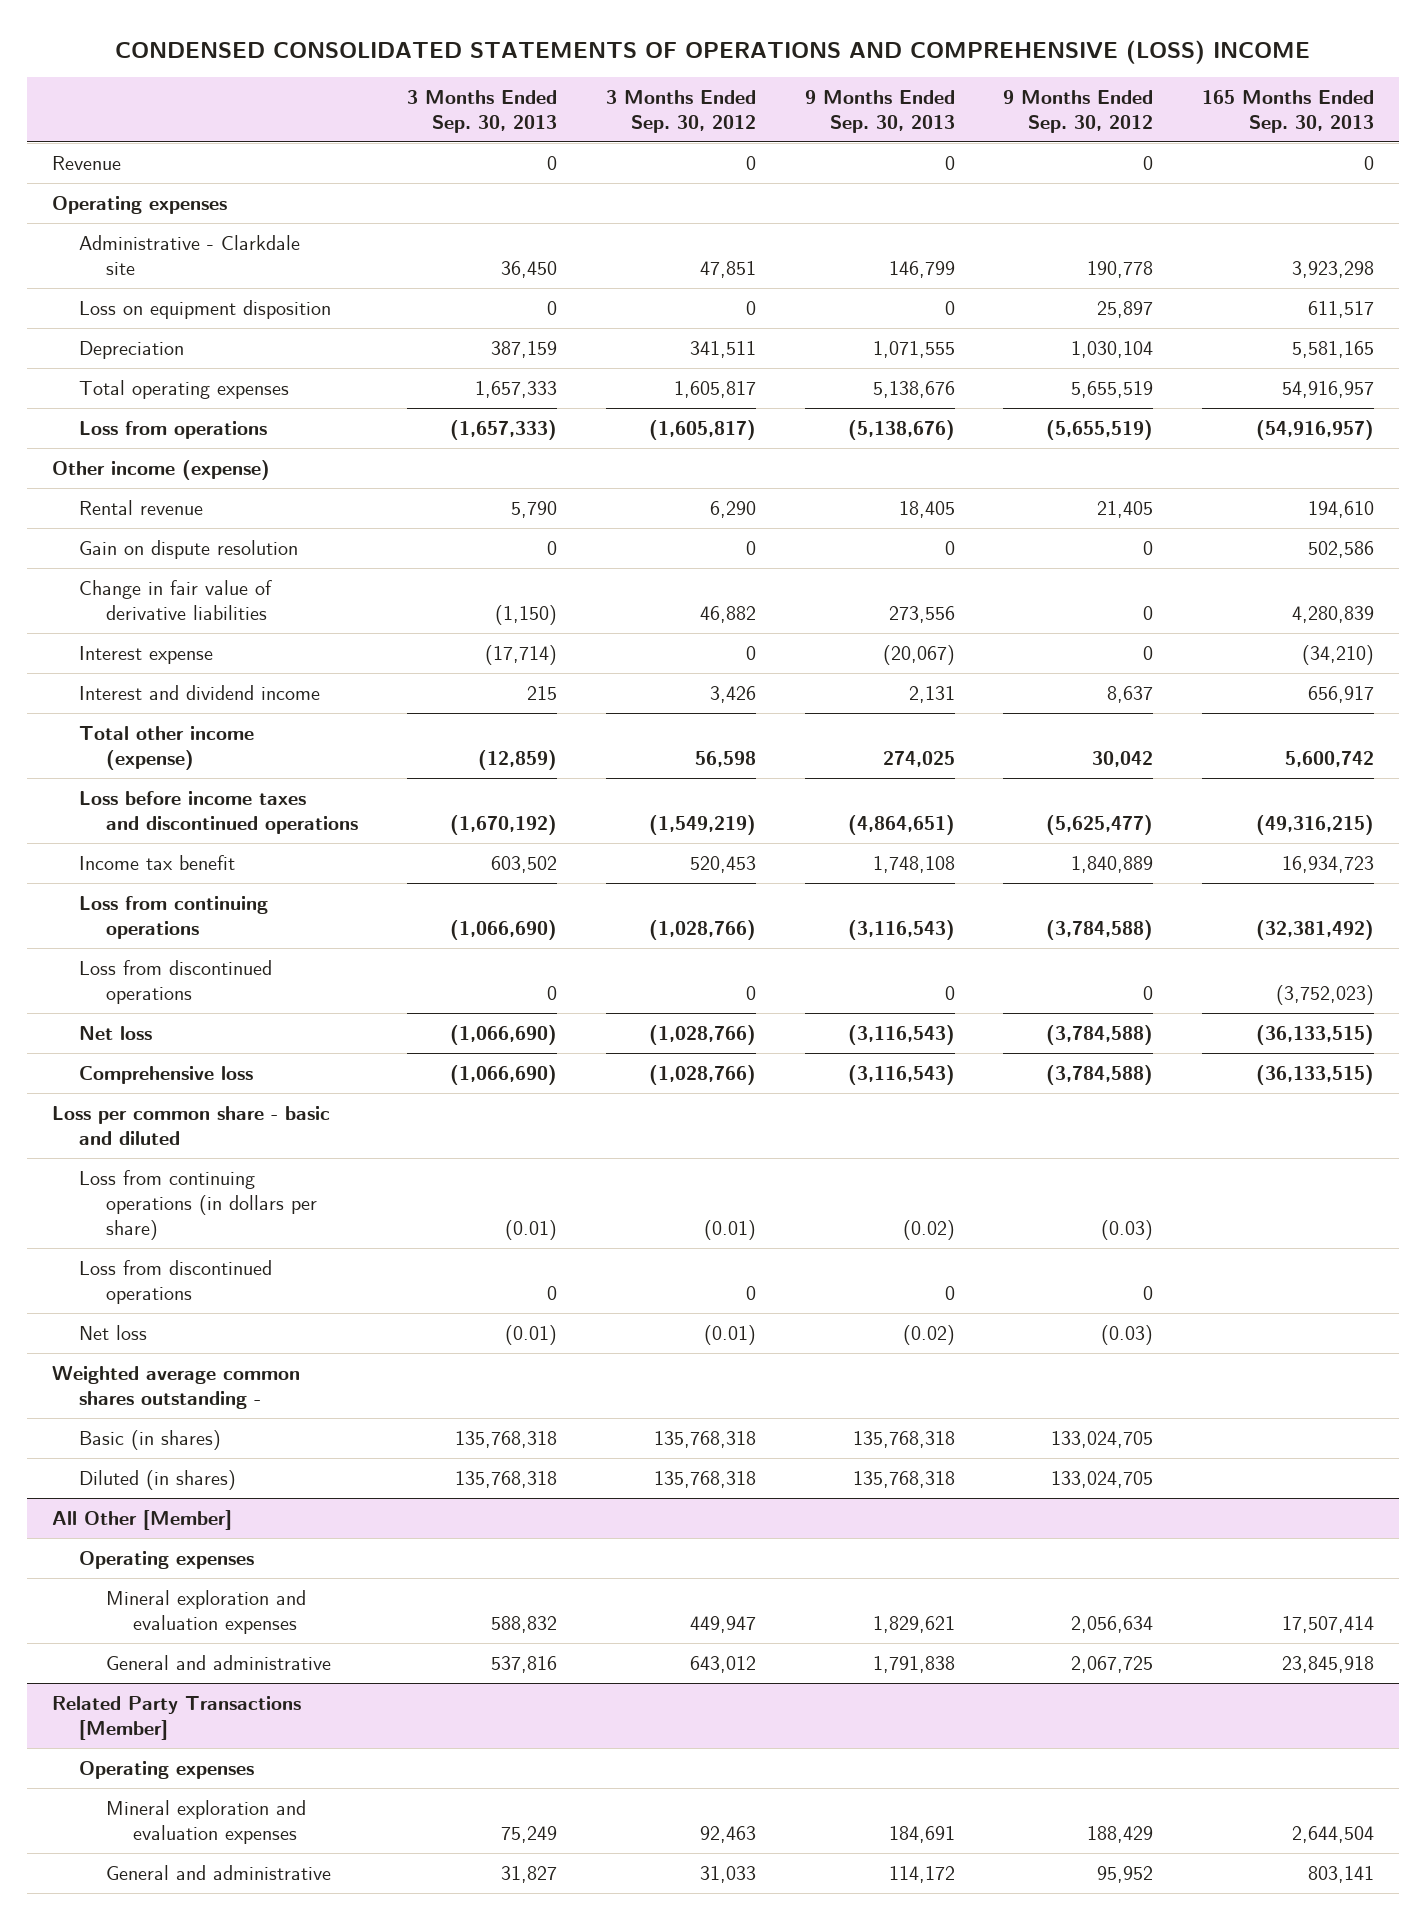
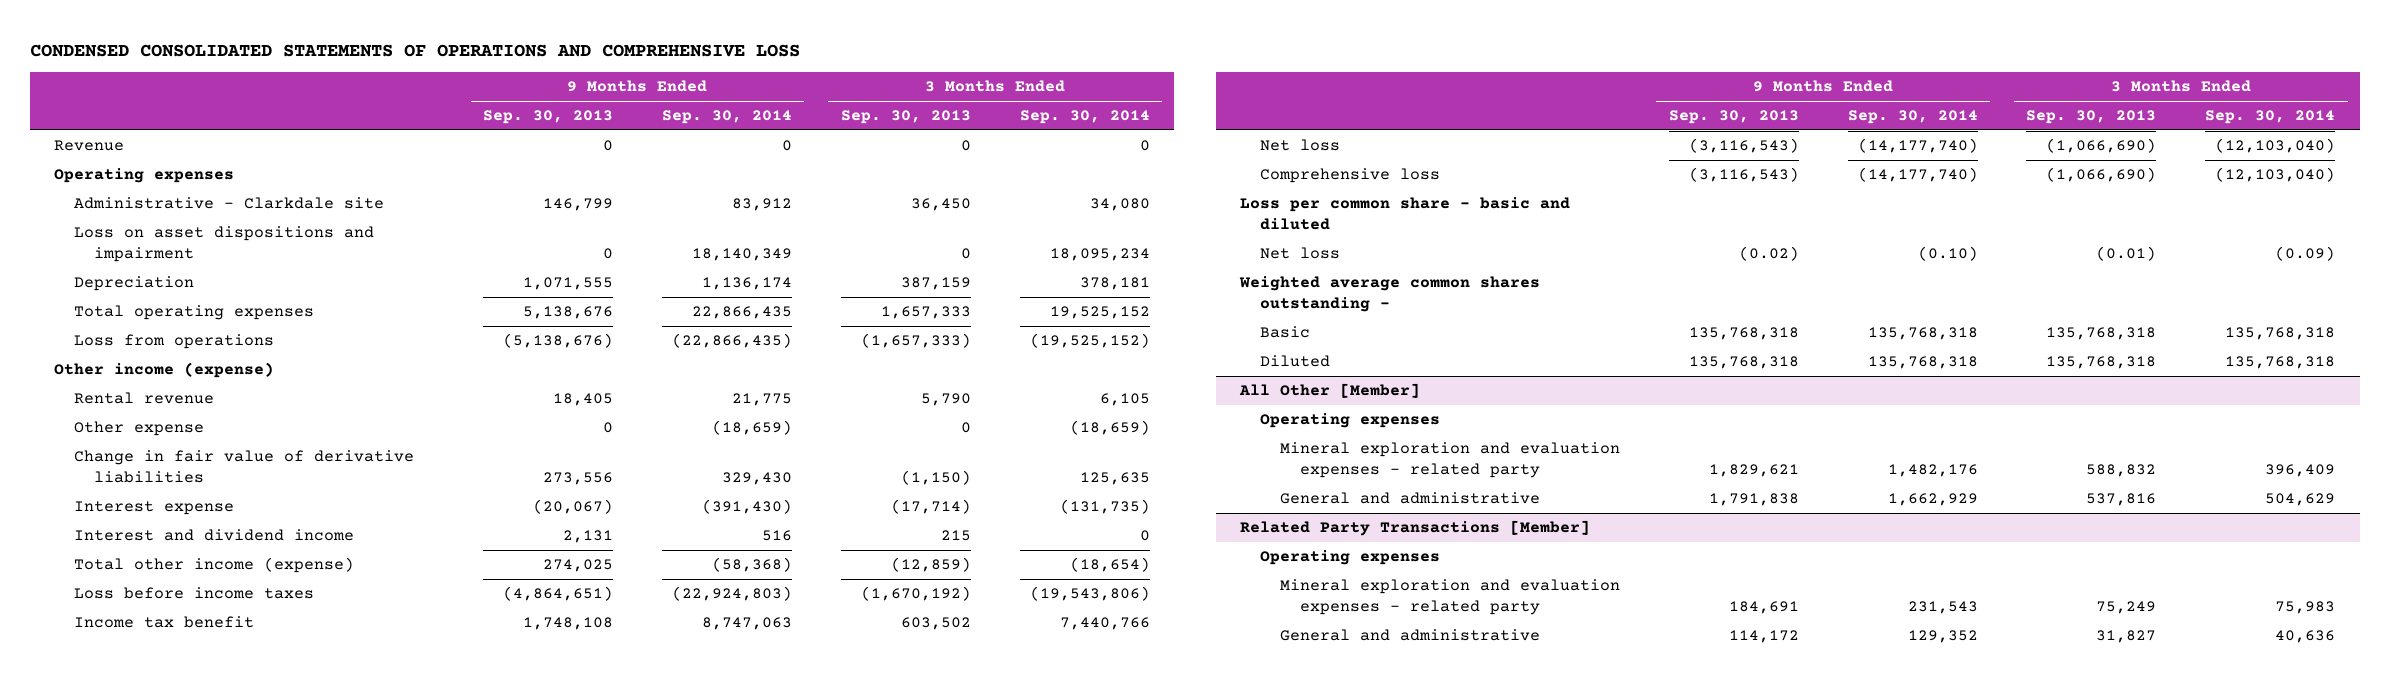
- CONDENSED CONSOLIDATED STATEMENTS OF OPERATIONS AND COMPREHENSIVE (LOSS) INCOME
+ CONDENSED CONSOLIDATED STATEMENTS OF OPERATIONS AND COMPREHENSIVE LOSS
- | 3 Months Ended Sep. 30, 2013 | 3 Months Ended Sep. 30, 2012 | 9 Months Ended Sep. 30, 2013 | 9 Months Ended Sep. 30, 2012 | 165 Months Ended Sep. 30, 2013
+ | 9 Months Ended Sep. 30, 2013 | 9 Months Ended Sep. 30, 2014 | 3 Months Ended Sep. 30, 2013 | 3 Months Ended Sep. 30, 2014
- Loss on equipment disposition | 0 | 0 | 0 | 25,897 | 611,517
+ Loss on asset dispositions and impairment | 0 | 18,140,349 | 0 | 18,095,234
- Gain on dispute resolution | 0 | 0 | 0 | 0 | 502,586
+ Other expense | 0 | (18,659) | 0 | (18,659)
- Loss before income taxes and discontinued operations | (1,670,192) | (1,549,219) | (4,864,651) | (5,625,477) | (49,316,215)
+ Loss before income taxes | (4,864,651) | (22,924,803) | (1,670,192) | (19,543,806)
- Loss from continuing operations | (1,066,690) | (1,028,766) | (3,116,543) | (3,784,588) | (32,381,492)
- Loss from discontinued operations | 0 | 0 | 0 | 0 | (3,752,023)
- Loss from continuing operations (in dollars per share) | (0.01) | (0.01) | (0.02) | (0.03) |
- Loss from discontinued operations | 0 | 0 | 0 | 0 |
- Basic (in shares) | 135,768,318 | 135,768,318 | 135,768,318 | 133,024,705 |
- Diluted (in shares) | 135,768,318 | 135,768,318 | 135,768,318 | 133,024,705 |
+ Basic | 135,768,318 | 135,768,318 | 135,768,318 | 135,768,318
+ Diluted | 135,768,318 | 135,768,318 | 135,768,318 | 135,768,318
@ All Other [Member]
- Mineral exploration and evaluation expenses | 588,832 | 449,947 | 1,829,621 | 2,056,634 | 17,507,414
+ Mineral exploration and evaluation expenses - related party | 1,829,621 | 1,482,176 | 588,832 | 396,409
@ Related Party Transactions [Member]
- Mineral exploration and evaluation expenses | 75,249 | 92,463 | 184,691 | 188,429 | 2,644,504
+ Mineral exploration and evaluation expenses - related party | 184,691 | 231,543 | 75,249 | 75,983

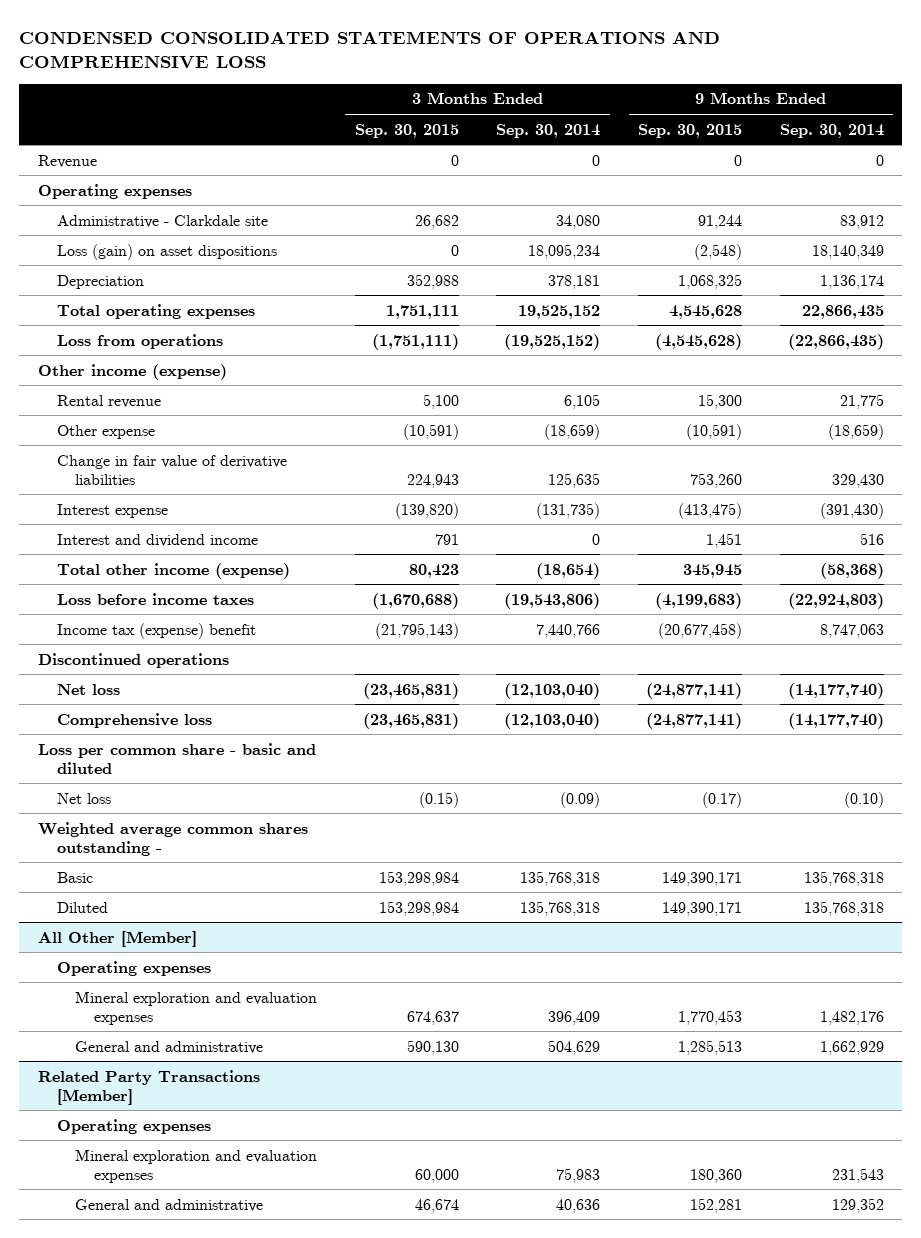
- | 9 Months Ended Sep. 30, 2013 | 9 Months Ended Sep. 30, 2014 | 3 Months Ended Sep. 30, 2013 | 3 Months Ended Sep. 30, 2014
+ | 3 Months Ended Sep. 30, 2015 | 3 Months Ended Sep. 30, 2014 | 9 Months Ended Sep. 30, 2015 | 9 Months Ended Sep. 30, 2014
- Loss on asset dispositions and impairment | 0 | 18,140,349 | 0 | 18,095,234
+ Loss (gain) on asset dispositions | 0 | 18,095,234 | (2,548) | 18,140,349
- Income tax benefit | 1,748,108 | 8,747,063 | 603,502 | 7,440,766
+ Income tax (expense) benefit | (21,795,143) | 7,440,766 | (20,677,458) | 8,747,063
+ Discontinued operations
@ All Other [Member]
- Mineral exploration and evaluation expenses - related party | 1,829,621 | 1,482,176 | 588,832 | 396,409
+ Mineral exploration and evaluation expenses | 674,637 | 396,409 | 1,770,453 | 1,482,176
@ Related Party Transactions [Member]
- Mineral exploration and evaluation expenses - related party | 184,691 | 231,543 | 75,249 | 75,983
+ Mineral exploration and evaluation expenses | 60,000 | 75,983 | 180,360 | 231,543

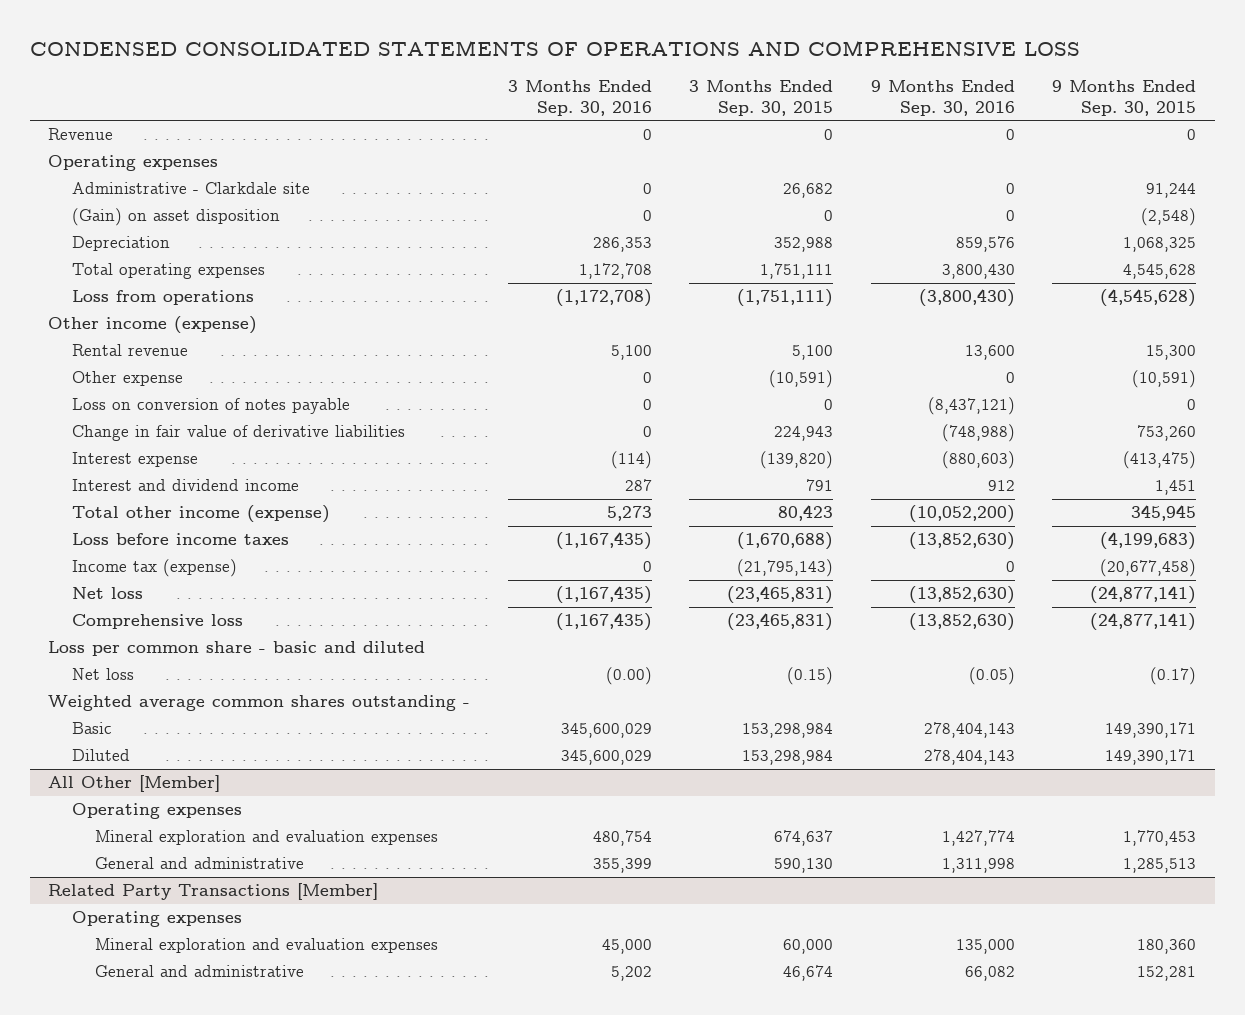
- | 3 Months Ended Sep. 30, 2015 | 3 Months Ended Sep. 30, 2014 | 9 Months Ended Sep. 30, 2015 | 9 Months Ended Sep. 30, 2014
+ | 3 Months Ended Sep. 30, 2016 | 3 Months Ended Sep. 30, 2015 | 9 Months Ended Sep. 30, 2016 | 9 Months Ended Sep. 30, 2015
- Loss (gain) on asset dispositions | 0 | 18,095,234 | (2,548) | 18,140,349
+ (Gain) on asset disposition | 0 | 0 | 0 | (2,548)
+ Loss on conversion of notes payable | 0 | 0 | (8,437,121) | 0
- Income tax (expense) benefit | (21,795,143) | 7,440,766 | (20,677,458) | 8,747,063
- Discontinued operations
+ Income tax (expense) | 0 | (21,795,143) | 0 | (20,677,458)

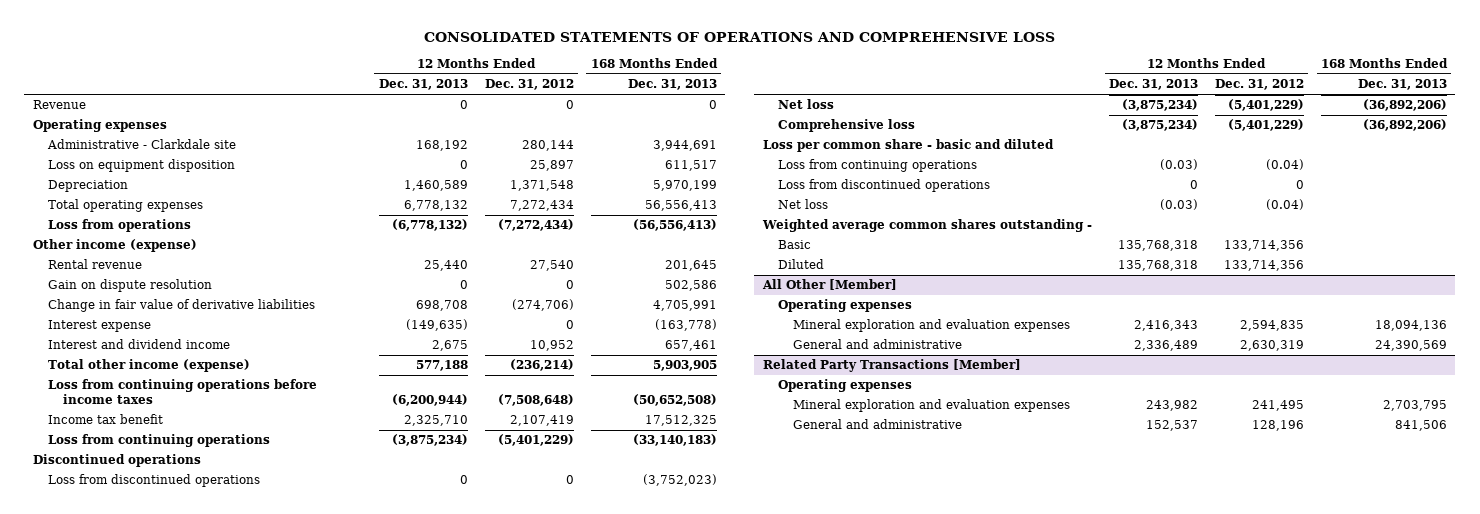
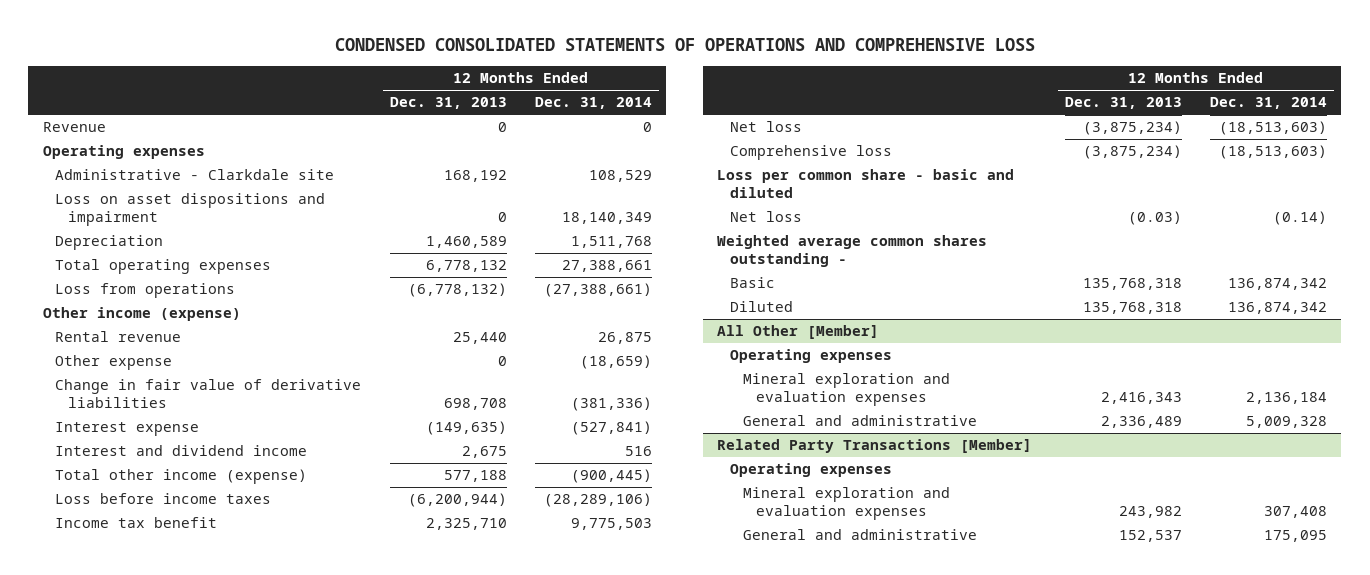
- CONSOLIDATED STATEMENTS OF OPERATIONS AND COMPREHENSIVE LOSS
+ CONDENSED CONSOLIDATED STATEMENTS OF OPERATIONS AND COMPREHENSIVE LOSS
- | 12 Months Ended Dec. 31, 2013 | 12 Months Ended Dec. 31, 2012 | 168 Months Ended Dec. 31, 2013
+ | 12 Months Ended Dec. 31, 2013 | 12 Months Ended Dec. 31, 2014
- Loss on equipment disposition | 0 | 25,897 | 611,517
+ Loss on asset dispositions and impairment | 0 | 18,140,349
- Gain on dispute resolution | 0 | 0 | 502,586
+ Other expense | 0 | (18,659)
- Loss from continuing operations before income taxes | (6,200,944) | (7,508,648) | (50,652,508)
+ Loss before income taxes | (6,200,944) | (28,289,106)
- Loss from continuing operations | (3,875,234) | (5,401,229) | (33,140,183)
- Discontinued operations
- Loss from discontinued operations | 0 | 0 | (3,752,023)
- Loss from continuing operations | (0.03) | (0.04) |
- Loss from discontinued operations | 0 | 0 |

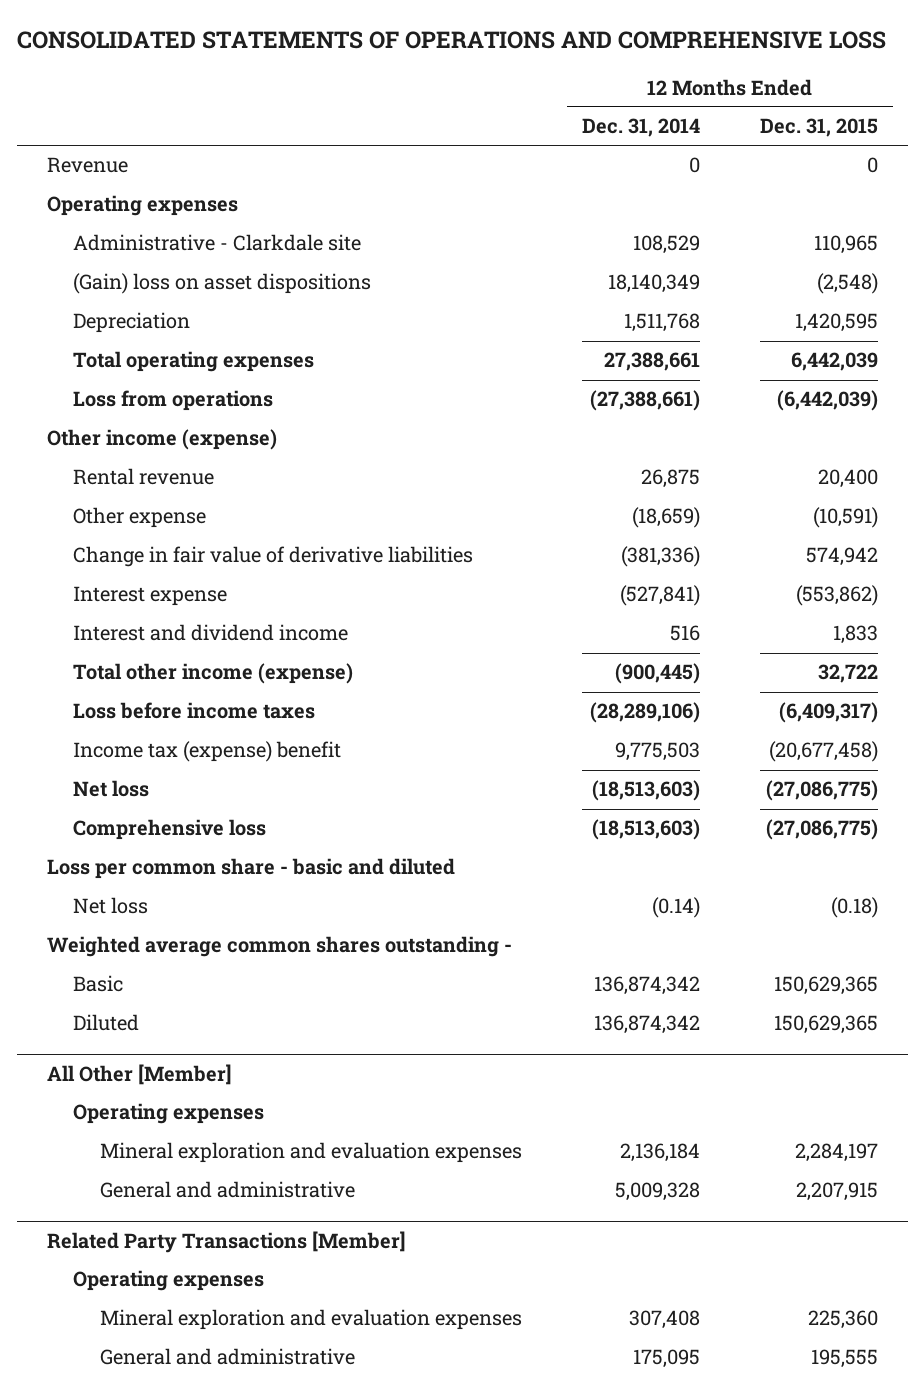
- CONDENSED CONSOLIDATED STATEMENTS OF OPERATIONS AND COMPREHENSIVE LOSS
+ CONSOLIDATED STATEMENTS OF OPERATIONS AND COMPREHENSIVE LOSS
- | 12 Months Ended Dec. 31, 2013 | 12 Months Ended Dec. 31, 2014
+ | 12 Months Ended Dec. 31, 2014 | 12 Months Ended Dec. 31, 2015
- Loss on asset dispositions and impairment | 0 | 18,140,349
+ (Gain) loss on asset dispositions | 18,140,349 | (2,548)
- Income tax benefit | 2,325,710 | 9,775,503
+ Income tax (expense) benefit | 9,775,503 | (20,677,458)

